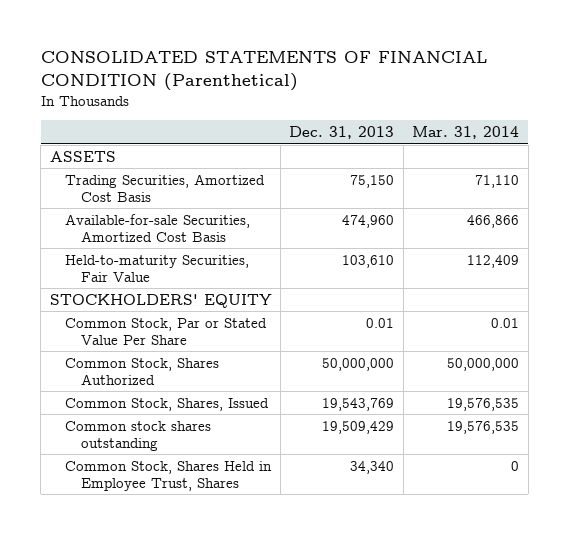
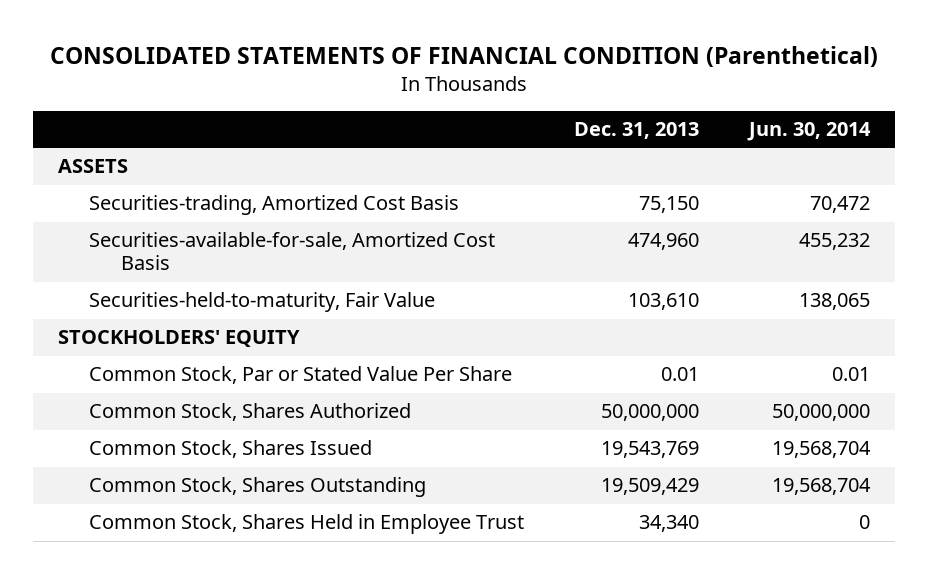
- | Dec. 31, 2013 | Mar. 31, 2014
+ | Dec. 31, 2013 | Jun. 30, 2014
- Trading Securities, Amortized Cost Basis | 75,150 | 71,110
- Available-for-sale Securities, Amortized Cost Basis | 474,960 | 466,866
- Held-to-maturity Securities, Fair Value | 103,610 | 112,409
+ Securities-trading, Amortized Cost Basis | 75,150 | 70,472
+ Securities-available-for-sale, Amortized Cost Basis | 474,960 | 455,232
+ Securities-held-to-maturity, Fair Value | 103,610 | 138,065
- Common Stock, Shares, Issued | 19,543,769 | 19,576,535
- Common stock shares outstanding | 19,509,429 | 19,576,535
- Common Stock, Shares Held in Employee Trust, Shares | 34,340 | 0
+ Common Stock, Shares Issued | 19,543,769 | 19,568,704
+ Common Stock, Shares Outstanding | 19,509,429 | 19,568,704
+ Common Stock, Shares Held in Employee Trust | 34,340 | 0

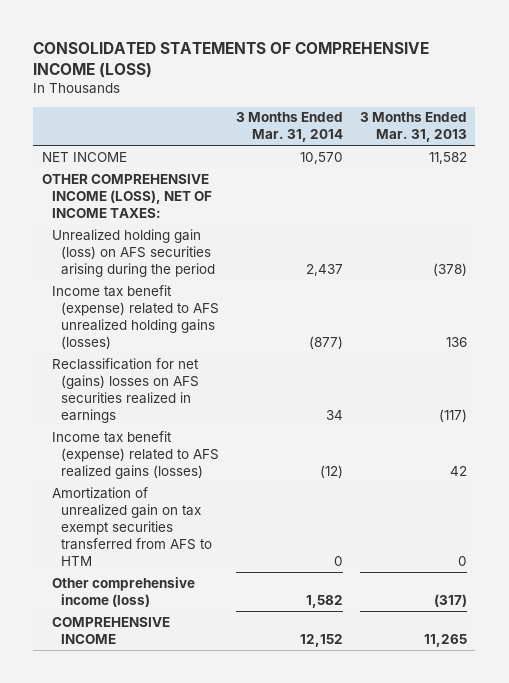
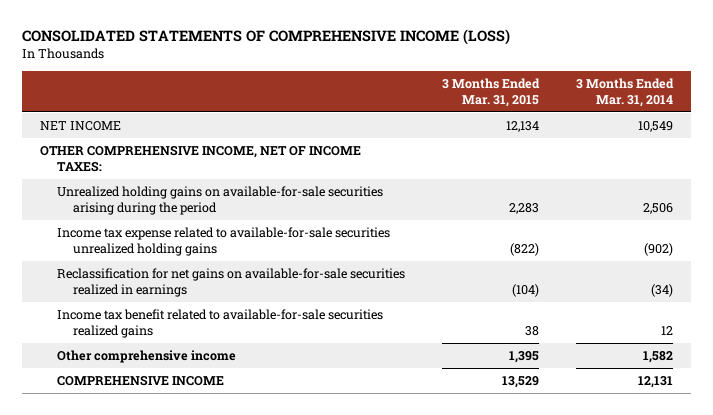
- | 3 Months Ended Mar. 31, 2014 | 3 Months Ended Mar. 31, 2013
+ | 3 Months Ended Mar. 31, 2015 | 3 Months Ended Mar. 31, 2014
- NET INCOME | 10,570 | 11,582
- OTHER COMPREHENSIVE INCOME (LOSS), NET OF INCOME TAXES:
- Unrealized holding gain (loss) on AFS securities arising during the period | 2,437 | (378)
- Income tax benefit (expense) related to AFS unrealized holding gains (losses) | (877) | 136
- Reclassification for net (gains) losses on AFS securities realized in earnings | 34 | (117)
- Income tax benefit (expense) related to AFS realized gains (losses) | (12) | 42
- Amortization of unrealized gain on tax exempt securities transferred from AFS to HTM | 0 | 0
- Other comprehensive income (loss) | 1,582 | (317)
- COMPREHENSIVE INCOME | 12,152 | 11,265
+ NET INCOME | 12,134 | 10,549
+ OTHER COMPREHENSIVE INCOME, NET OF INCOME TAXES:
+ Unrealized holding gains on available-for-sale securities arising during the period | 2,283 | 2,506
+ Income tax expense related to available-for-sale securities unrealized holding gains | (822) | (902)
+ Reclassification for net gains on available-for-sale securities realized in earnings | (104) | (34)
+ Income tax benefit related to available-for-sale securities realized gains | 38 | 12
+ Other comprehensive income | 1,395 | 1,582
+ COMPREHENSIVE INCOME | 13,529 | 12,131

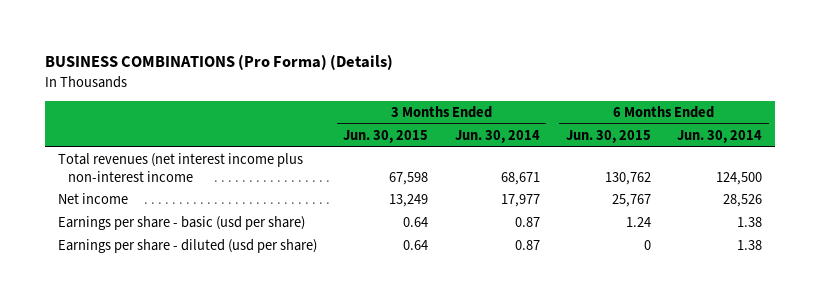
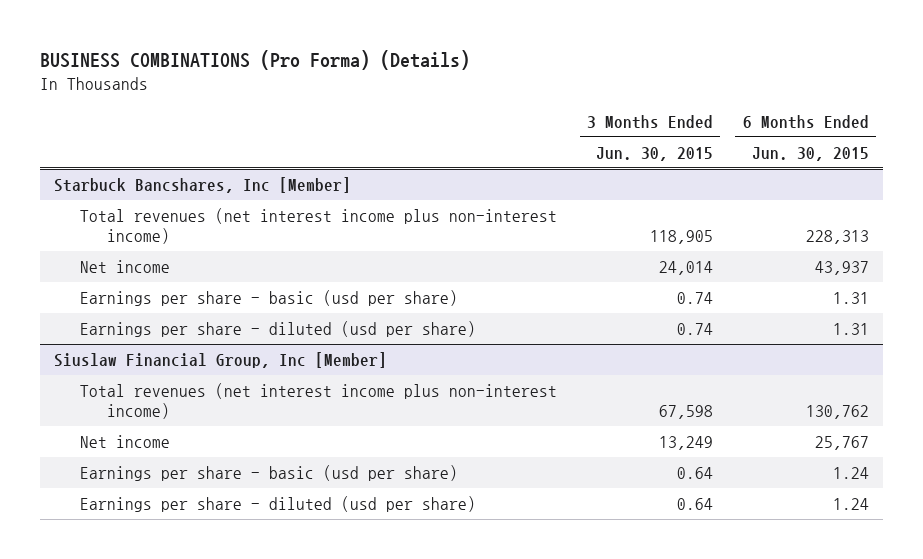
- | 3 Months Ended Jun. 30, 2015 | 3 Months Ended Jun. 30, 2014 | 6 Months Ended Jun. 30, 2015 | 6 Months Ended Jun. 30, 2014
+ | 3 Months Ended Jun. 30, 2015 | 6 Months Ended Jun. 30, 2015
- Total revenues (net interest income plus non-interest income | 67,598 | 68,671 | 130,762 | 124,500
+ Starbuck Bancshares, Inc [Member]
+ Total revenues (net interest income plus non-interest income) | 118,905 | 228,313
+ Net income | 24,014 | 43,937
+ Earnings per share - basic (usd per share) | 0.74 | 1.31
+ Earnings per share - diluted (usd per share) | 0.74 | 1.31
+ Siuslaw Financial Group, Inc [Member]
+ Total revenues (net interest income plus non-interest income) | 67,598 | 130,762
- Earnings per share - diluted (usd per share) | 0.64 | 0.87 | 0 | 1.38
+ Earnings per share - diluted (usd per share) | 0.64 | 1.24

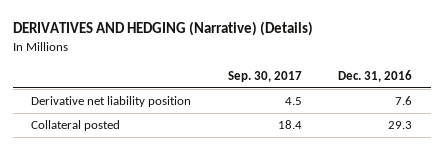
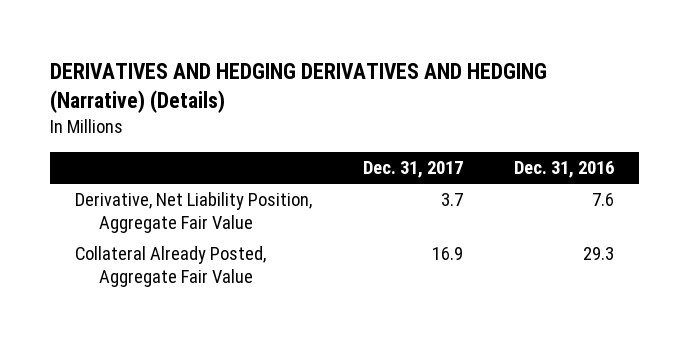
- DERIVATIVES AND HEDGING (Narrative) (Details)
+ DERIVATIVES AND HEDGING DERIVATIVES AND HEDGING (Narrative) (Details)
- | Sep. 30, 2017 | Dec. 31, 2016
+ | Dec. 31, 2017 | Dec. 31, 2016
- Derivative net liability position | 4.5 | 7.6
- Collateral posted | 18.4 | 29.3
+ Derivative, Net Liability Position, Aggregate Fair Value | 3.7 | 7.6
+ Collateral Already Posted, Aggregate Fair Value | 16.9 | 29.3

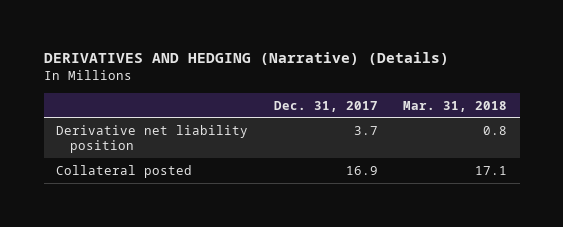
- DERIVATIVES AND HEDGING DERIVATIVES AND HEDGING (Narrative) (Details)
+ DERIVATIVES AND HEDGING (Narrative) (Details)
- | Dec. 31, 2017 | Dec. 31, 2016
+ | Dec. 31, 2017 | Mar. 31, 2018
- Derivative, Net Liability Position, Aggregate Fair Value | 3.7 | 7.6
- Collateral Already Posted, Aggregate Fair Value | 16.9 | 29.3
+ Derivative net liability position | 3.7 | 0.8
+ Collateral posted | 16.9 | 17.1

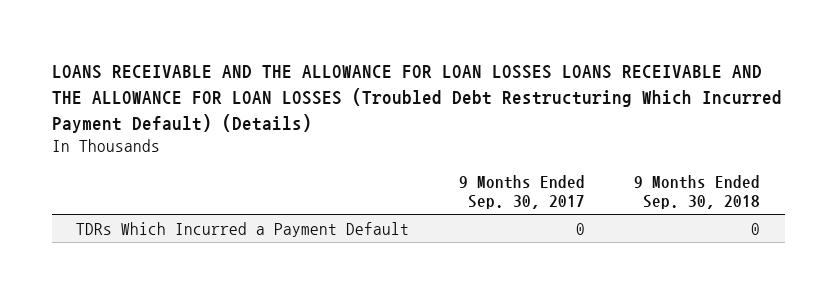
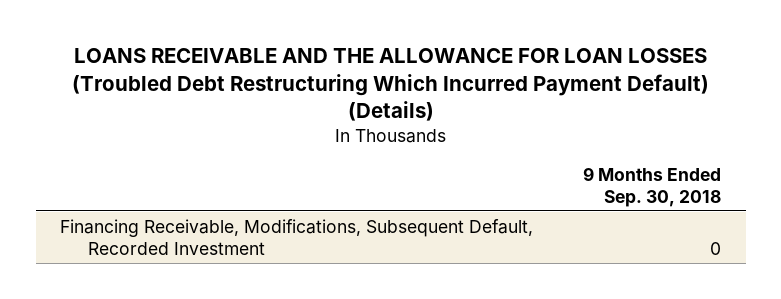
- LOANS RECEIVABLE AND THE ALLOWANCE FOR LOAN LOSSES LOANS RECEIVABLE AND THE ALLOWANCE FOR LOAN LOSSES (Troubled Debt Restructuring Which Incurred Payment Default) (Details)
+ LOANS RECEIVABLE AND THE ALLOWANCE FOR LOAN LOSSES (Troubled Debt Restructuring Which Incurred Payment Default) (Details)
- | 9 Months Ended Sep. 30, 2017 | 9 Months Ended Sep. 30, 2018
+ | 9 Months Ended Sep. 30, 2018
- TDRs Which Incurred a Payment Default | 0 | 0
+ Financing Receivable, Modifications, Subsequent Default, Recorded Investment | 0

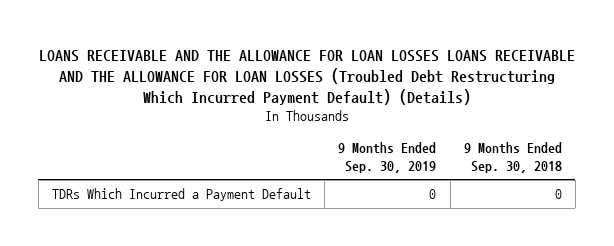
- LOANS RECEIVABLE AND THE ALLOWANCE FOR LOAN LOSSES (Troubled Debt Restructuring Which Incurred Payment Default) (Details)
+ LOANS RECEIVABLE AND THE ALLOWANCE FOR LOAN LOSSES LOANS RECEIVABLE AND THE ALLOWANCE FOR LOAN LOSSES (Troubled Debt Restructuring Which Incurred Payment Default) (Details)
- | 9 Months Ended Sep. 30, 2018
+ | 9 Months Ended Sep. 30, 2019 | 9 Months Ended Sep. 30, 2018
- Financing Receivable, Modifications, Subsequent Default, Recorded Investment | 0
+ TDRs Which Incurred a Payment Default | 0 | 0

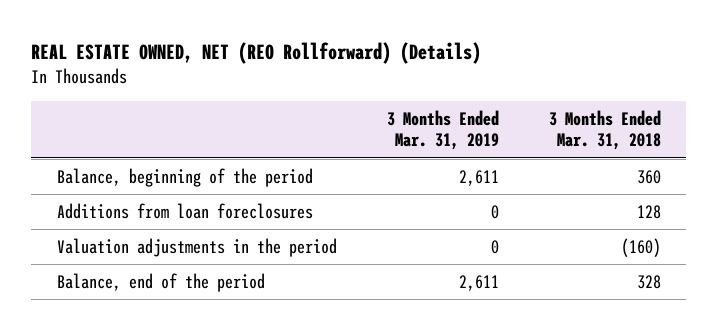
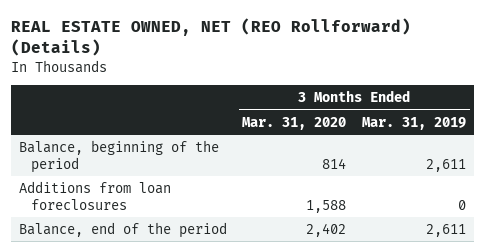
- | 3 Months Ended Mar. 31, 2019 | 3 Months Ended Mar. 31, 2018
+ | 3 Months Ended Mar. 31, 2020 | 3 Months Ended Mar. 31, 2019
- Valuation adjustments in the period | 0 | (160)

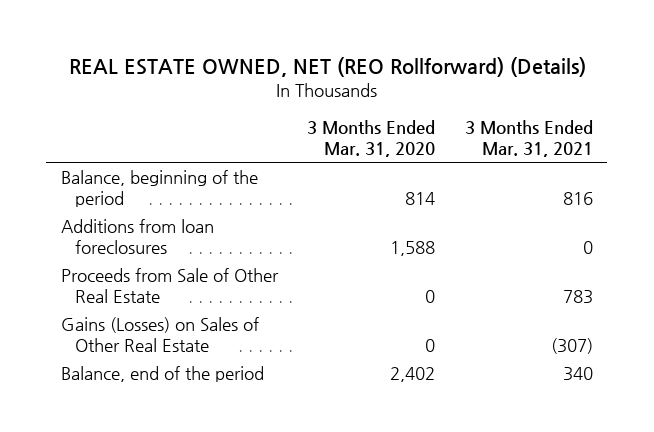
- | 3 Months Ended Mar. 31, 2020 | 3 Months Ended Mar. 31, 2019
+ | 3 Months Ended Mar. 31, 2020 | 3 Months Ended Mar. 31, 2021
+ Proceeds from Sale of Other Real Estate | 0 | 783
+ Gains (Losses) on Sales of Other Real Estate | 0 | (307)

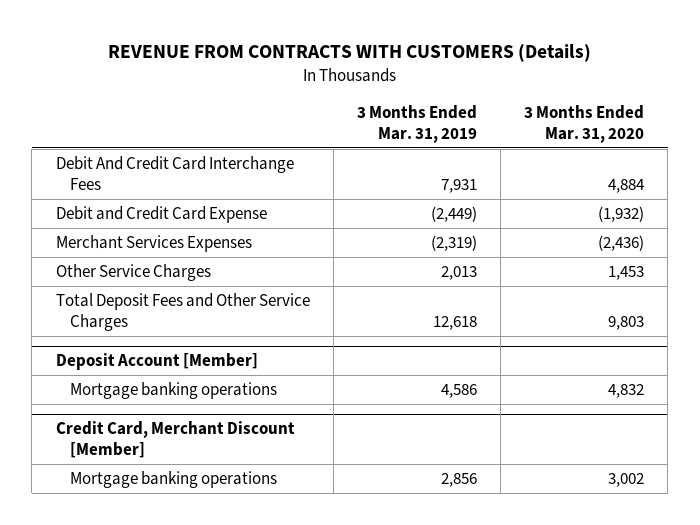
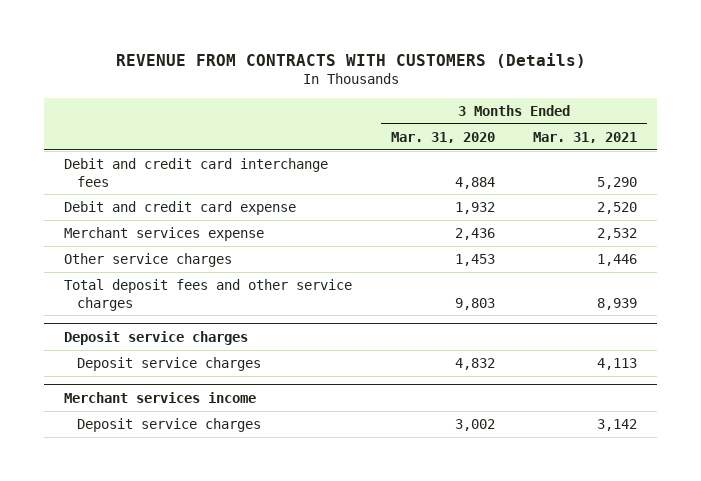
- | 3 Months Ended Mar. 31, 2019 | 3 Months Ended Mar. 31, 2020
+ | 3 Months Ended Mar. 31, 2020 | 3 Months Ended Mar. 31, 2021
- Debit And Credit Card Interchange Fees | 7,931 | 4,884
- Debit and Credit Card Expense | (2,449) | (1,932)
- Merchant Services Expenses | (2,319) | (2,436)
- Other Service Charges | 2,013 | 1,453
- Total Deposit Fees and Other Service Charges | 12,618 | 9,803
- Deposit Account [Member]
- Mortgage banking operations | 4,586 | 4,832
- Credit Card, Merchant Discount [Member]
- Mortgage banking operations | 2,856 | 3,002
+ Debit and credit card interchange fees | 4,884 | 5,290
+ Debit and credit card expense | 1,932 | 2,520
+ Merchant services expense | 2,436 | 2,532
+ Other service charges | 1,453 | 1,446
+ Total deposit fees and other service charges | 9,803 | 8,939
+ Deposit service charges
+ Deposit service charges | 4,832 | 4,113
+ Merchant services income
+ Deposit service charges | 3,002 | 3,142

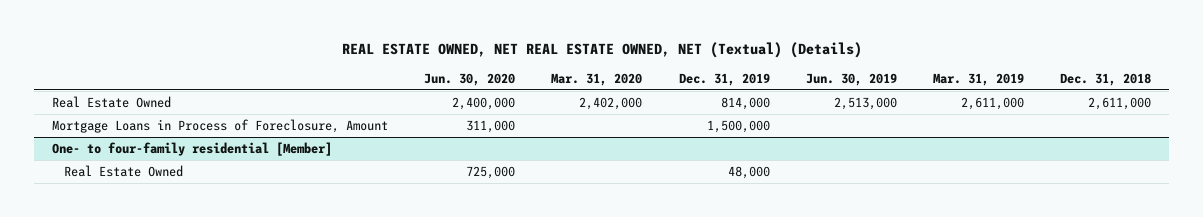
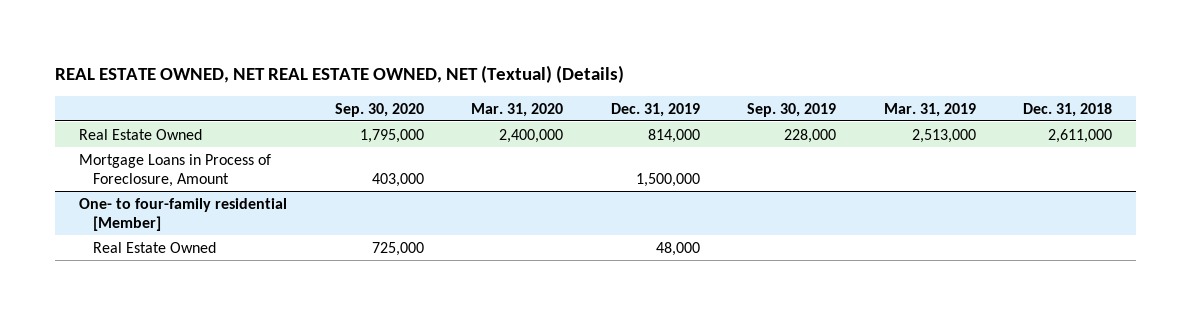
- | Jun. 30, 2020 | Mar. 31, 2020 | Dec. 31, 2019 | Jun. 30, 2019 | Mar. 31, 2019 | Dec. 31, 2018
+ | Sep. 30, 2020 | Mar. 31, 2020 | Dec. 31, 2019 | Sep. 30, 2019 | Mar. 31, 2019 | Dec. 31, 2018
- Real Estate Owned | 2,400,000 | 2,402,000 | 814,000 | 2,513,000 | 2,611,000 | 2,611,000
+ Real Estate Owned | 1,795,000 | 2,400,000 | 814,000 | 228,000 | 2,513,000 | 2,611,000

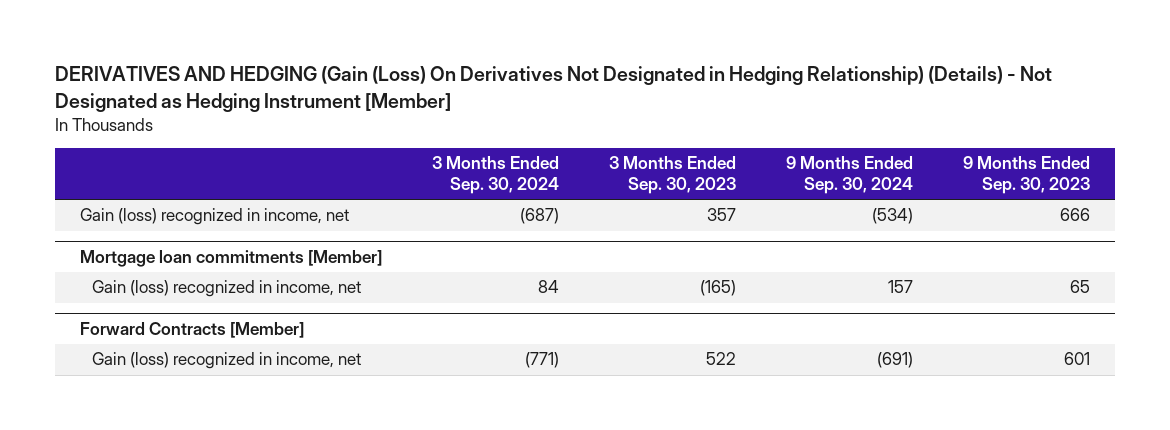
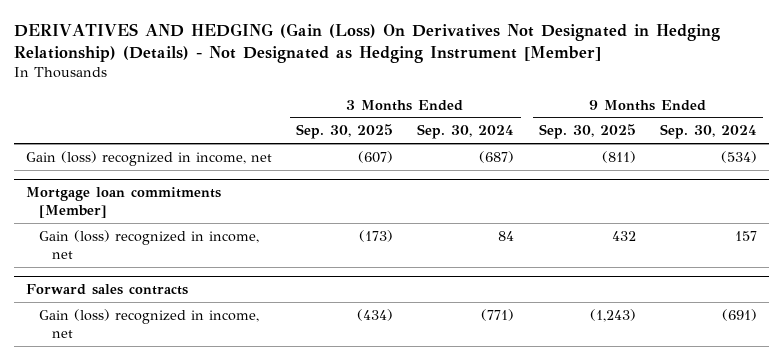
- | 3 Months Ended Sep. 30, 2024 | 3 Months Ended Sep. 30, 2023 | 9 Months Ended Sep. 30, 2024 | 9 Months Ended Sep. 30, 2023
+ | 3 Months Ended Sep. 30, 2025 | 3 Months Ended Sep. 30, 2024 | 9 Months Ended Sep. 30, 2025 | 9 Months Ended Sep. 30, 2024
- Forward Contracts [Member]
+ Forward sales contracts

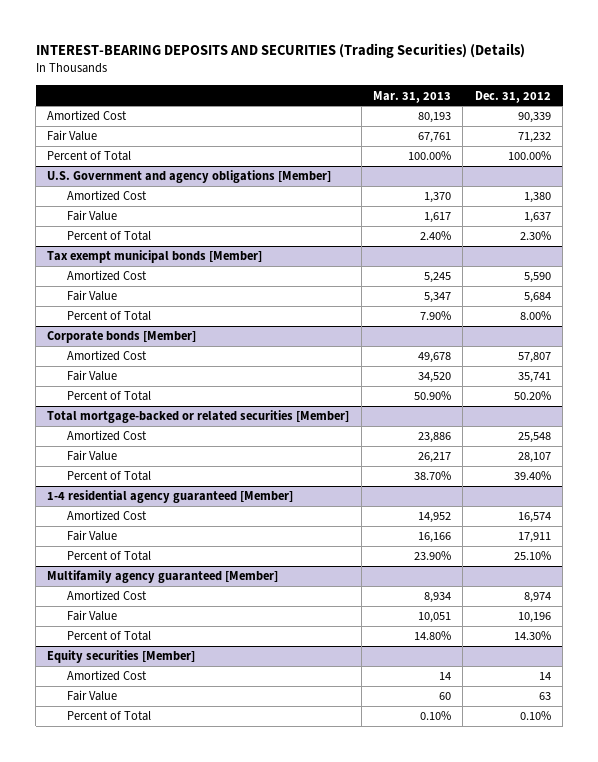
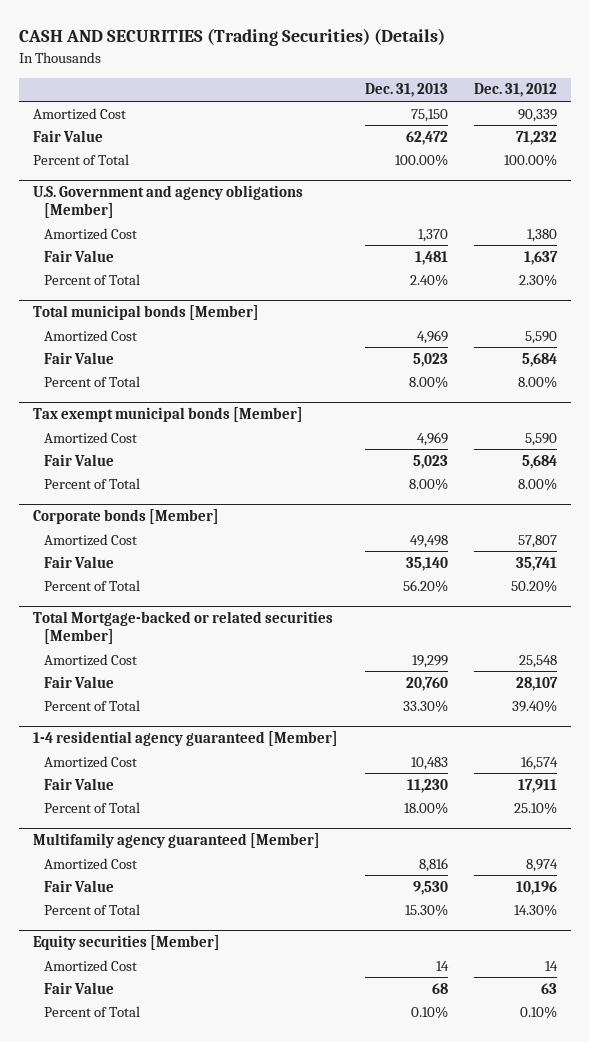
- INTEREST-BEARING DEPOSITS AND SECURITIES (Trading Securities) (Details)
+ CASH AND SECURITIES (Trading Securities) (Details)
- | Mar. 31, 2013 | Dec. 31, 2012
+ | Dec. 31, 2013 | Dec. 31, 2012
+ Total municipal bonds [Member]
+ Amortized Cost | 4,969 | 5,590
+ Fair Value | 5,023 | 5,684
+ Percent of Total | 8.00% | 8.00%
- Total mortgage-backed or related securities [Member]
+ Total Mortgage-backed or related securities [Member]

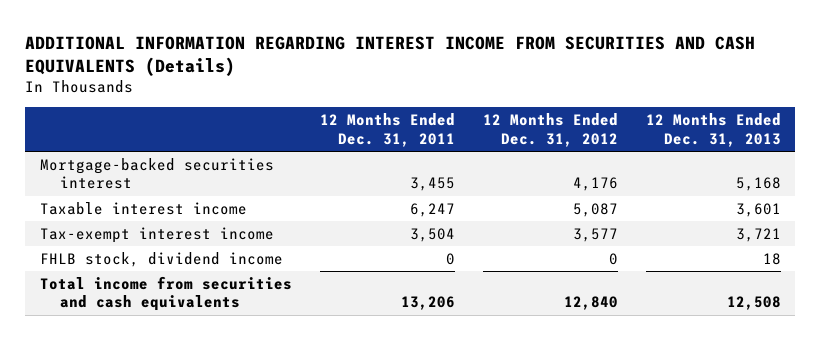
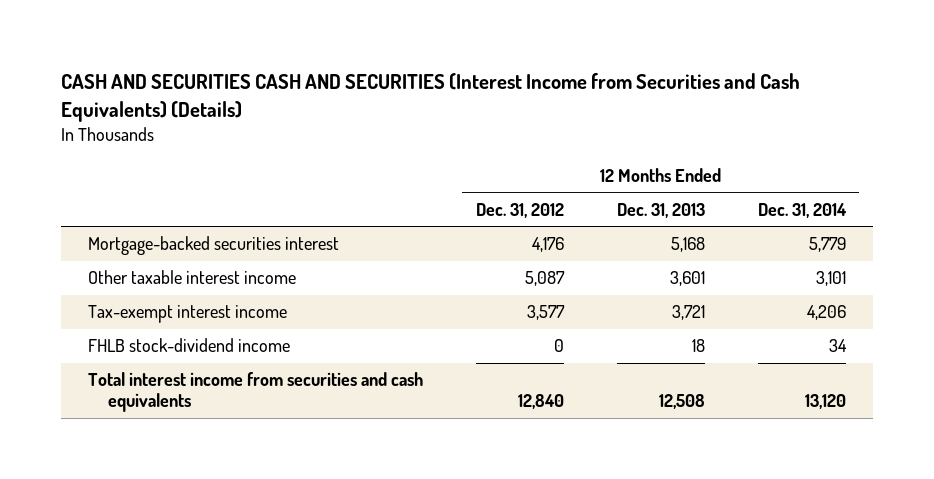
- ADDITIONAL INFORMATION REGARDING INTEREST INCOME FROM SECURITIES AND CASH EQUIVALENTS (Details)
+ CASH AND SECURITIES CASH AND SECURITIES (Interest Income from Securities and Cash Equivalents) (Details)
- | 12 Months Ended Dec. 31, 2011 | 12 Months Ended Dec. 31, 2012 | 12 Months Ended Dec. 31, 2013
+ | 12 Months Ended Dec. 31, 2012 | 12 Months Ended Dec. 31, 2013 | 12 Months Ended Dec. 31, 2014
- Taxable interest income | 6,247 | 5,087 | 3,601
+ Other taxable interest income | 5,087 | 3,601 | 3,101
- FHLB stock, dividend income | 0 | 0 | 18
- Total income from securities and cash equivalents | 13,206 | 12,840 | 12,508
+ FHLB stock-dividend income | 0 | 18 | 34
+ Total interest income from securities and cash equivalents | 12,840 | 12,508 | 13,120

